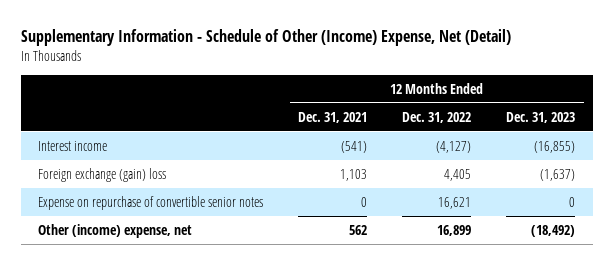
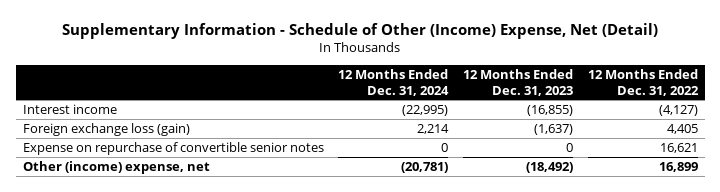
- | 12 Months Ended Dec. 31, 2021 | 12 Months Ended Dec. 31, 2022 | 12 Months Ended Dec. 31, 2023
+ | 12 Months Ended Dec. 31, 2024 | 12 Months Ended Dec. 31, 2023 | 12 Months Ended Dec. 31, 2022
- Foreign exchange (gain) loss | 1,103 | 4,405 | (1,637)
+ Foreign exchange loss (gain) | 2,214 | (1,637) | 4,405

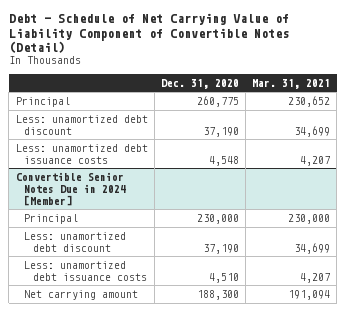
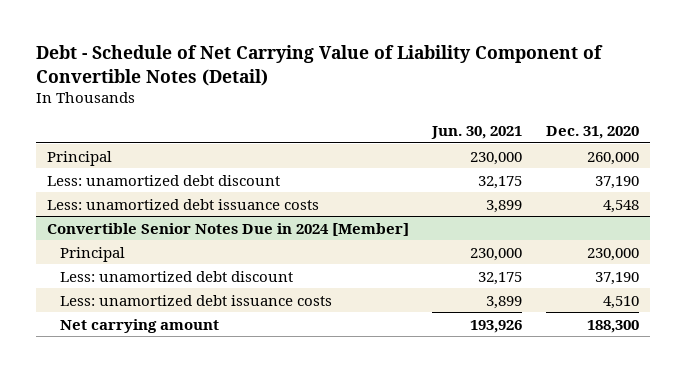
- | Dec. 31, 2020 | Mar. 31, 2021
+ | Jun. 30, 2021 | Dec. 31, 2020
- Principal | 260,775 | 230,652
+ Principal | 230,000 | 260,000

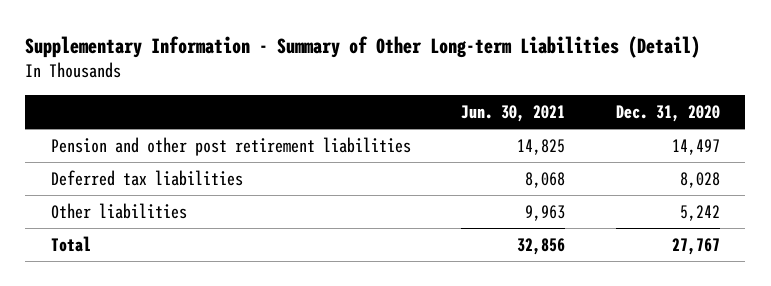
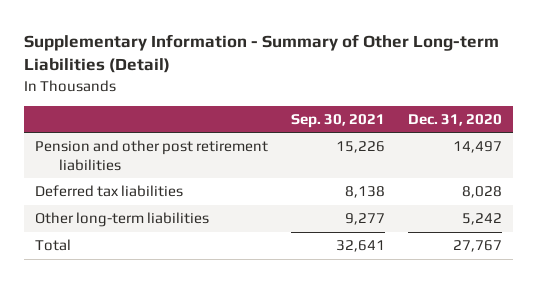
- | Jun. 30, 2021 | Dec. 31, 2020
+ | Sep. 30, 2021 | Dec. 31, 2020
- Other liabilities | 9,963 | 5,242
+ Other long-term liabilities | 9,277 | 5,242

